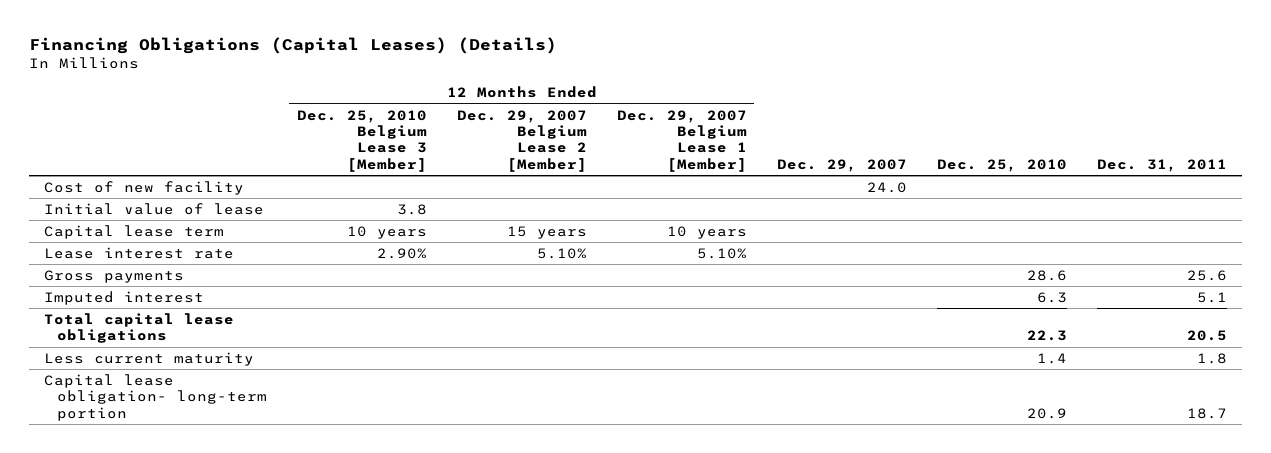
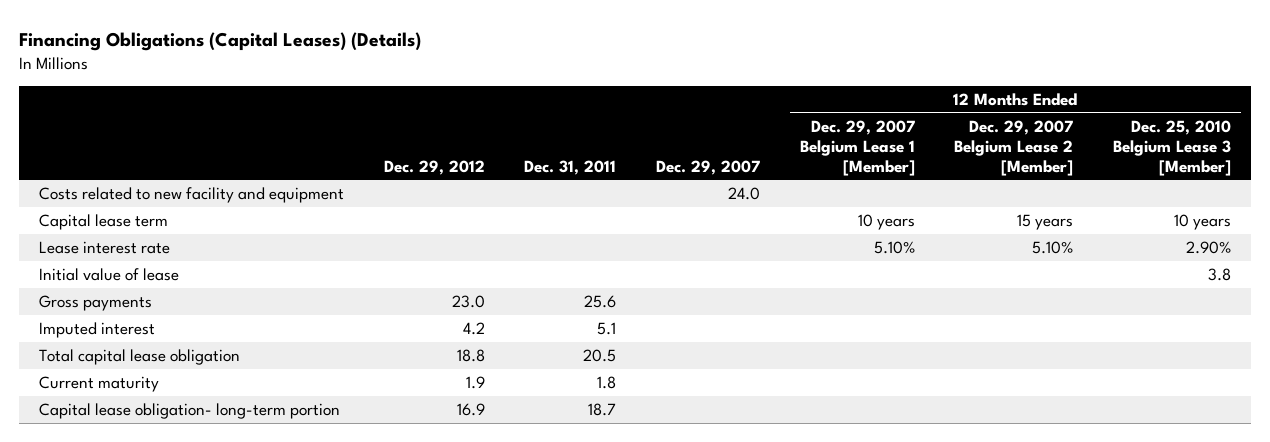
- | 12 Months Ended Dec. 25, 2010 Belgium Lease 3 [Member] | 12 Months Ended Dec. 29, 2007 Belgium Lease 2 [Member] | 12 Months Ended Dec. 29, 2007 Belgium Lease 1 [Member] | Dec. 29, 2007 | Dec. 25, 2010 | Dec. 31, 2011
+ | Dec. 29, 2012 | Dec. 31, 2011 | Dec. 29, 2007 | 12 Months Ended Dec. 29, 2007 Belgium Lease 1 [Member] | 12 Months Ended Dec. 29, 2007 Belgium Lease 2 [Member] | 12 Months Ended Dec. 25, 2010 Belgium Lease 3 [Member]
- Cost of new facility | | | | 24.0 | |
+ Costs related to new facility and equipment | | | 24.0 | | |
moved down: Initial value of lease | | | | | | 3.8
- Total capital lease obligations | | | | | 22.3 | 20.5
- Less current maturity | | | | | 1.4 | 1.8
+ Total capital lease obligation | 18.8 | 20.5 | | | |
+ Current maturity | 1.9 | 1.8 | | | |

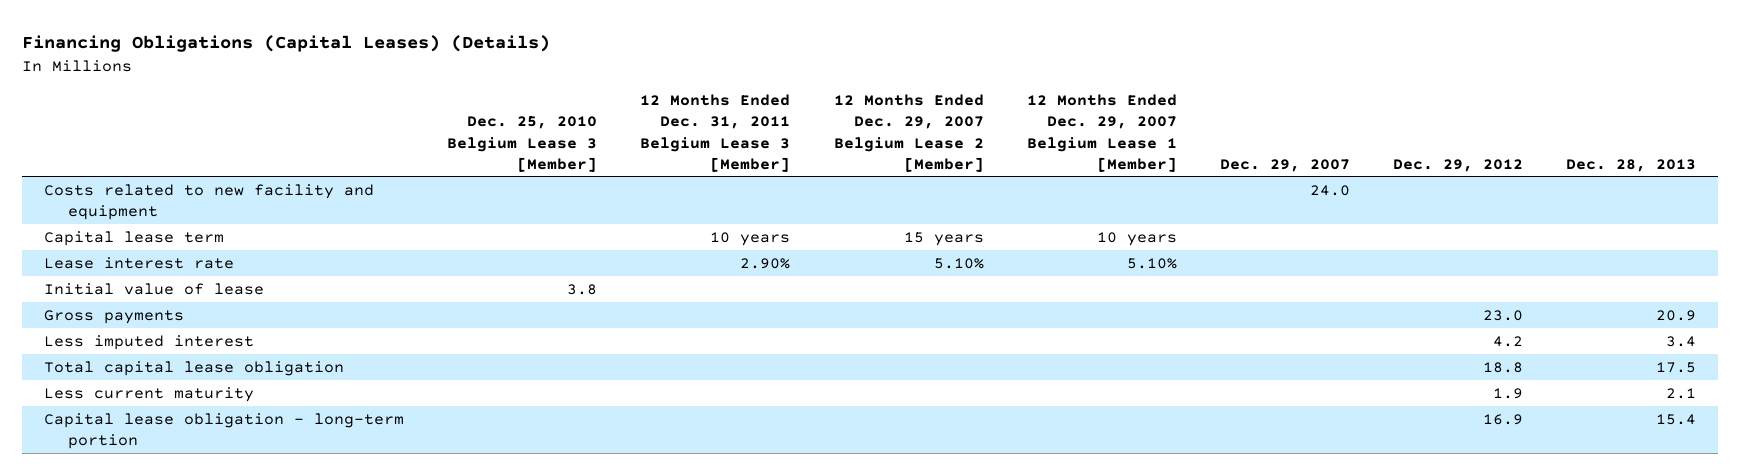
- | Dec. 29, 2012 | Dec. 31, 2011 | Dec. 29, 2007 | 12 Months Ended Dec. 29, 2007 Belgium Lease 1 [Member] | 12 Months Ended Dec. 29, 2007 Belgium Lease 2 [Member] | 12 Months Ended Dec. 25, 2010 Belgium Lease 3 [Member]
+ | Dec. 25, 2010 Belgium Lease 3 [Member] | 12 Months Ended Dec. 31, 2011 Belgium Lease 3 [Member] | 12 Months Ended Dec. 29, 2007 Belgium Lease 2 [Member] | 12 Months Ended Dec. 29, 2007 Belgium Lease 1 [Member] | Dec. 29, 2007 | Dec. 29, 2012 | Dec. 28, 2013
- Imputed interest | 4.2 | 5.1 | | | |
+ Less imputed interest | | | | | | 4.2 | 3.4
- Current maturity | 1.9 | 1.8 | | | |
- Capital lease obligation- long-term portion | 16.9 | 18.7 | | | |
+ Less current maturity | | | | | | 1.9 | 2.1
+ Capital lease obligation - long-term portion | | | | | | 16.9 | 15.4

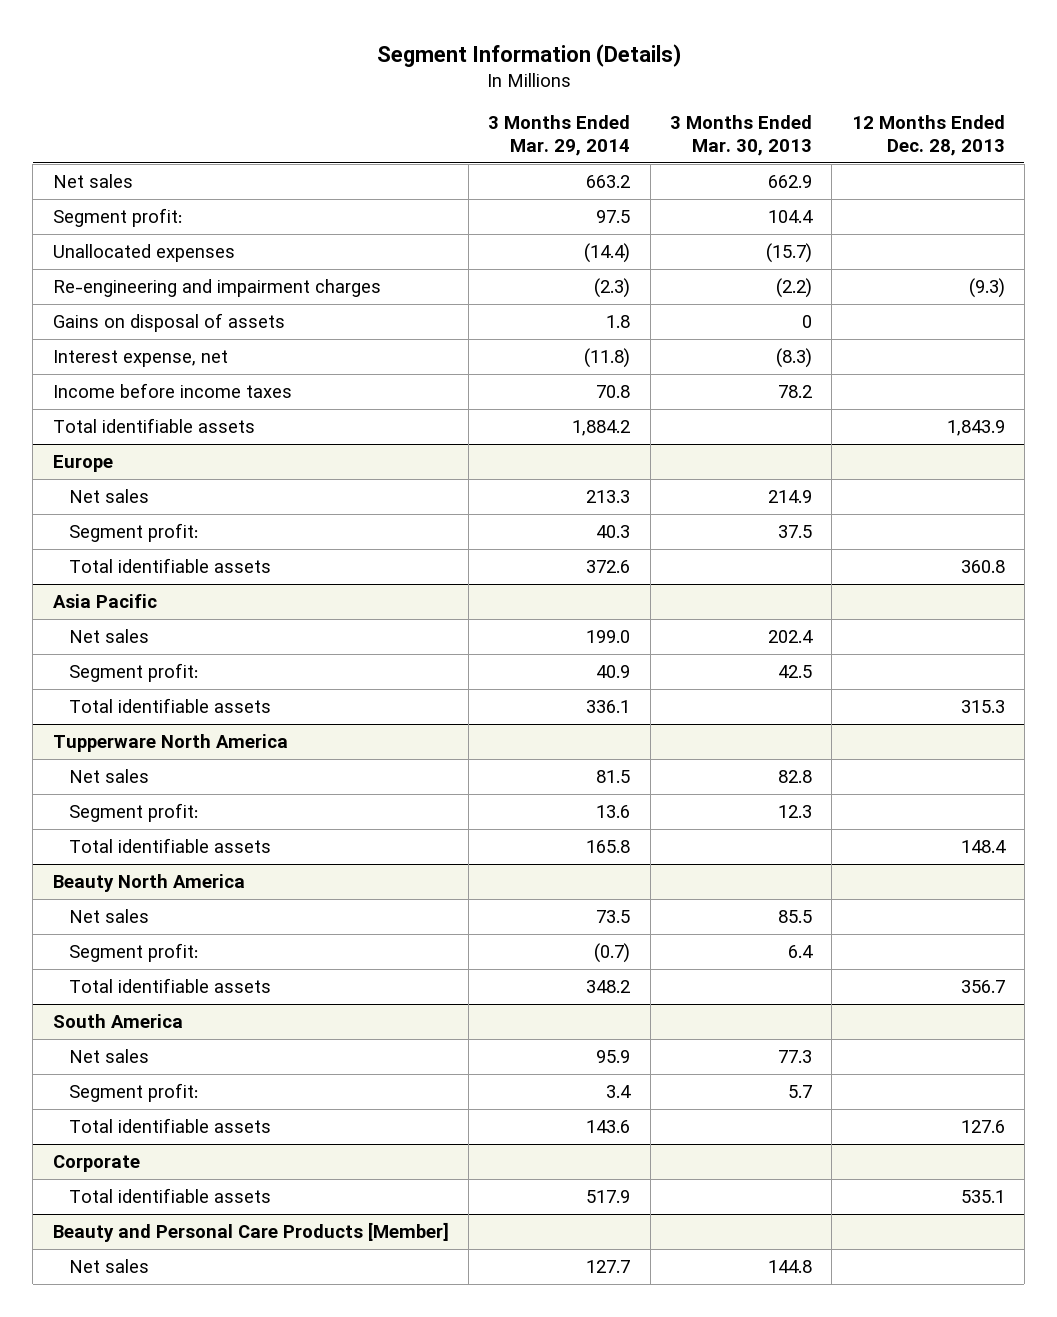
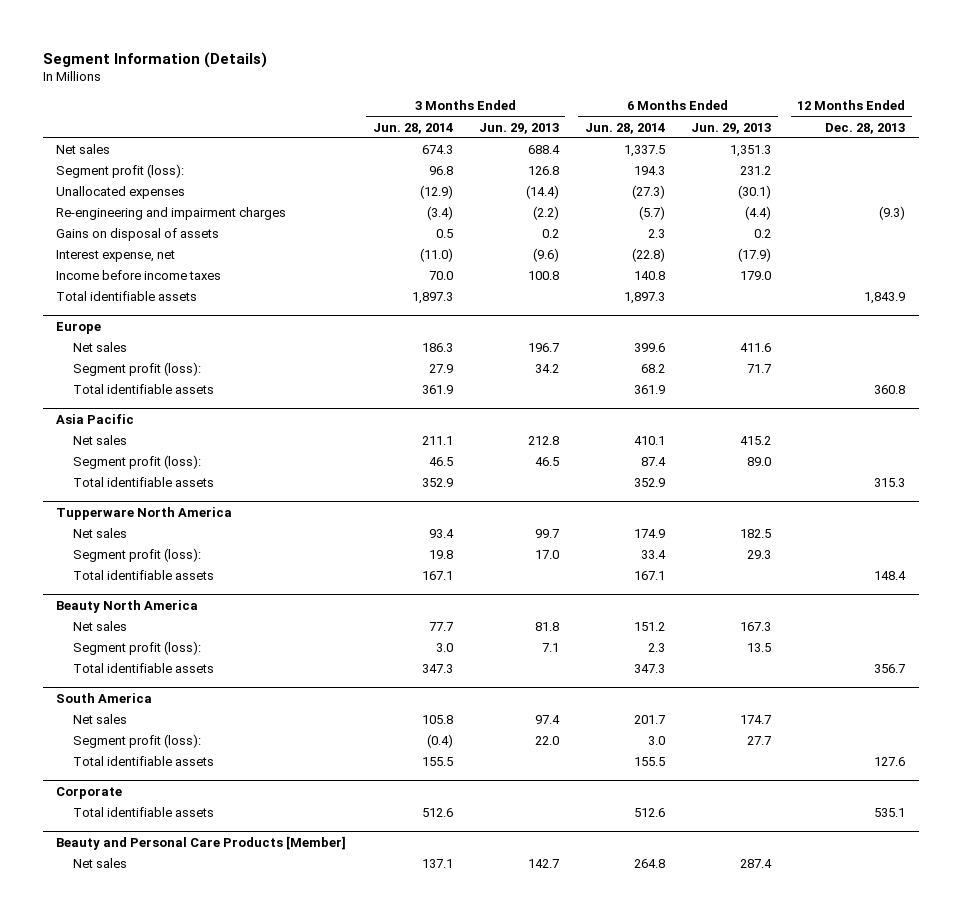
- | 3 Months Ended Mar. 29, 2014 | 3 Months Ended Mar. 30, 2013 | 12 Months Ended Dec. 28, 2013
+ | 3 Months Ended Jun. 28, 2014 | 3 Months Ended Jun. 29, 2013 | 6 Months Ended Jun. 28, 2014 | 6 Months Ended Jun. 29, 2013 | 12 Months Ended Dec. 28, 2013
- Segment profit: | 97.5 | 104.4 |
+ Segment profit (loss): | 96.8 | 126.8 | 194.3 | 231.2 |
@ Europe
- Segment profit: | 40.3 | 37.5 |
+ Segment profit (loss): | 27.9 | 34.2 | 68.2 | 71.7 |
@ Asia Pacific
- Segment profit: | 40.9 | 42.5 |
+ Segment profit (loss): | 46.5 | 46.5 | 87.4 | 89.0 |
@ Tupperware North America
- Segment profit: | 13.6 | 12.3 |
+ Segment profit (loss): | 19.8 | 17.0 | 33.4 | 29.3 |
@ Beauty North America
- Segment profit: | (0.7) | 6.4 |
+ Segment profit (loss): | 3.0 | 7.1 | 2.3 | 13.5 |
@ South America
- Segment profit: | 3.4 | 5.7 |
+ Segment profit (loss): | (0.4) | 22.0 | 3.0 | 27.7 |

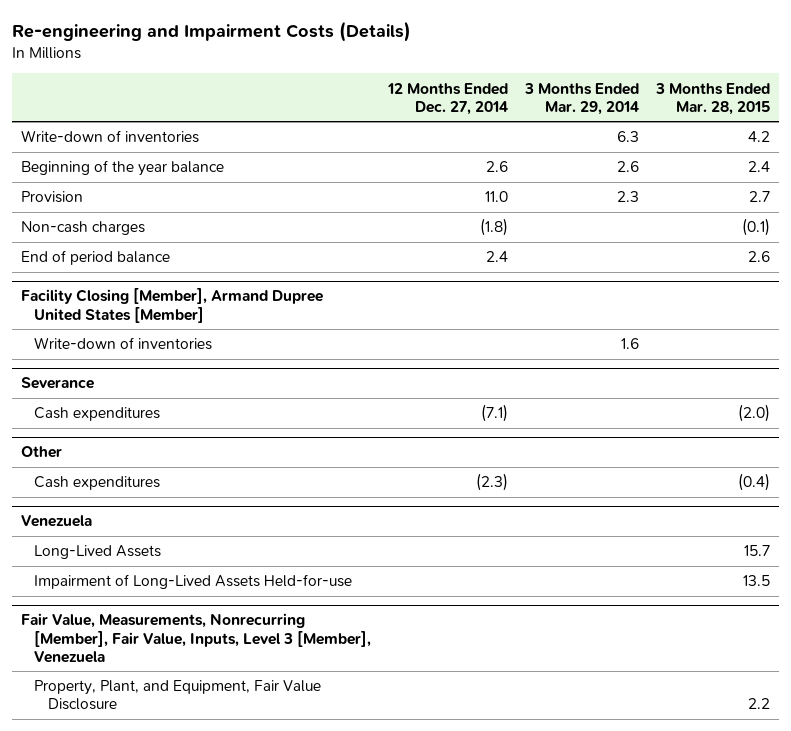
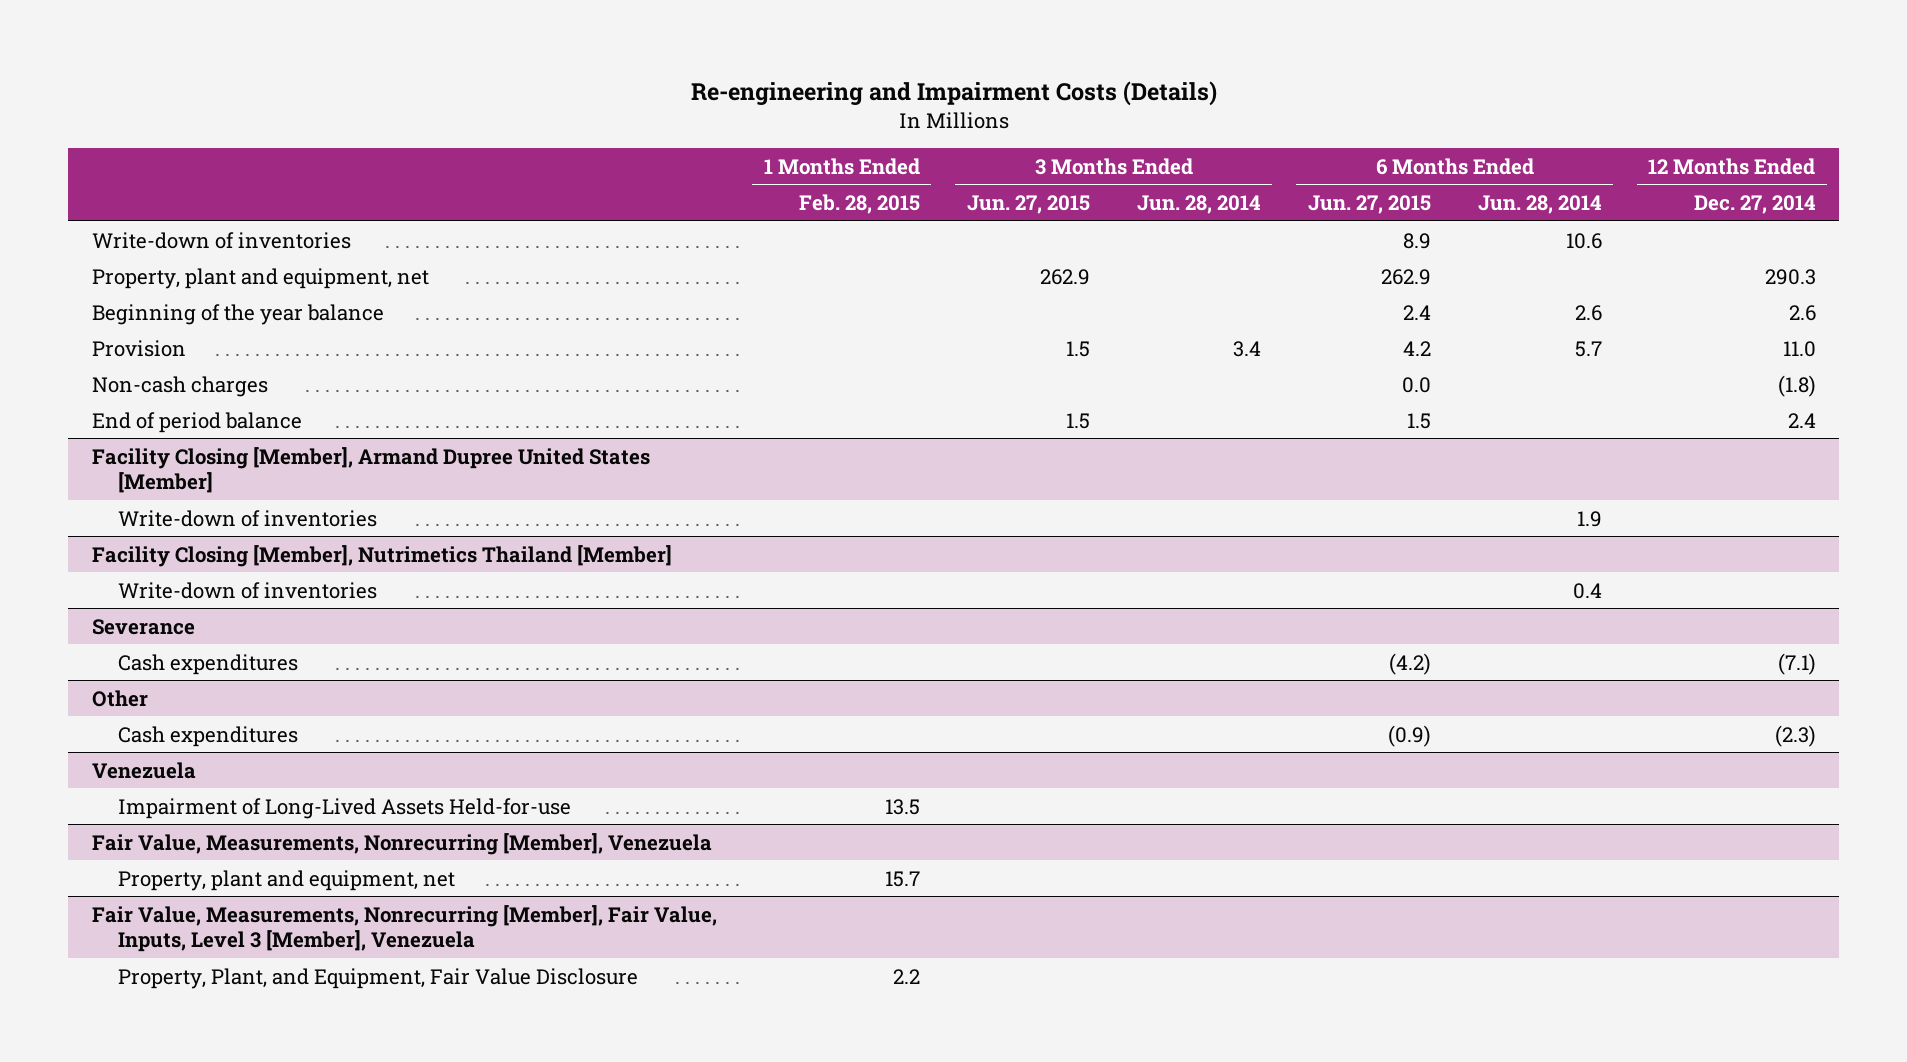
- | 12 Months Ended Dec. 27, 2014 | 3 Months Ended Mar. 29, 2014 | 3 Months Ended Mar. 28, 2015
+ | 1 Months Ended Feb. 28, 2015 | 3 Months Ended Jun. 27, 2015 | 3 Months Ended Jun. 28, 2014 | 6 Months Ended Jun. 27, 2015 | 6 Months Ended Jun. 28, 2014 | 12 Months Ended Dec. 27, 2014
+ Property, plant and equipment, net | | 262.9 | | 262.9 | | 290.3
+ Facility Closing [Member], Nutrimetics Thailand [Member]
+ Write-down of inventories | | | | | 0.4 |
@ Venezuela
- Long-Lived Assets | | | 15.7
+ Fair Value, Measurements, Nonrecurring [Member], Venezuela
+ Property, plant and equipment, net | 15.7 | | | | |

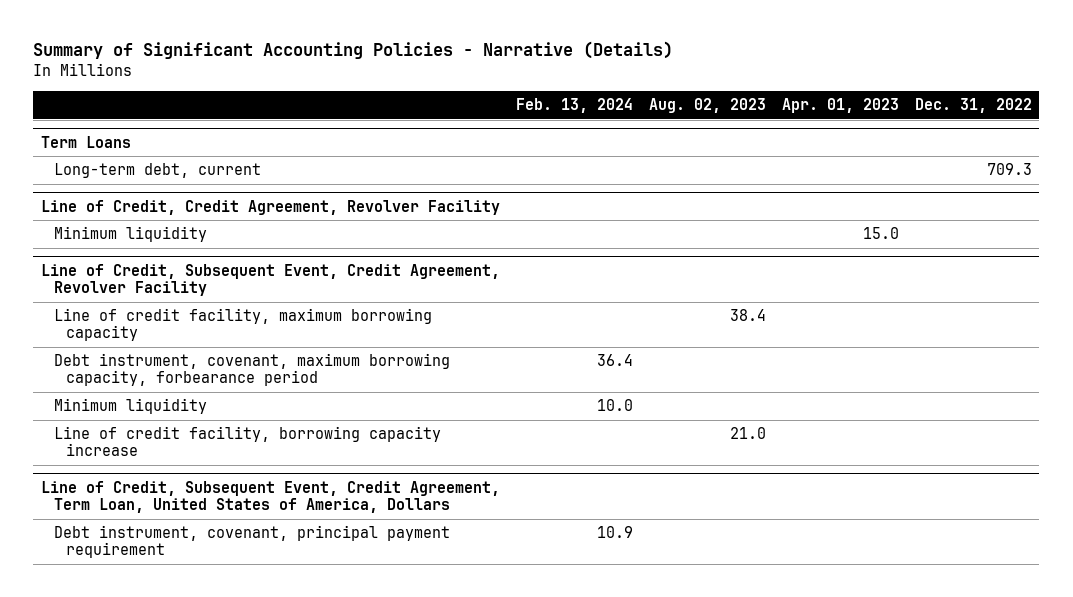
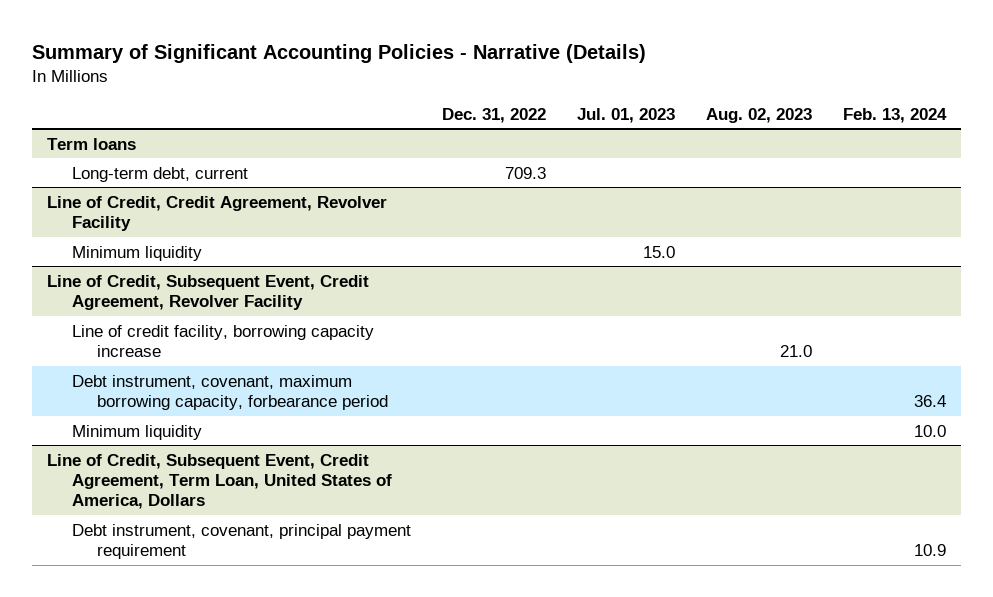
- | Feb. 13, 2024 | Aug. 02, 2023 | Apr. 01, 2023 | Dec. 31, 2022
+ | Dec. 31, 2022 | Jul. 01, 2023 | Aug. 02, 2023 | Feb. 13, 2024
- Term Loans
+ Term loans
@ Line of Credit, Subsequent Event, Credit Agreement, Revolver Facility
- Line of credit facility, maximum borrowing capacity | | 38.4 | |
moved up: Line of credit facility, borrowing capacity increase | | | 21.0 |

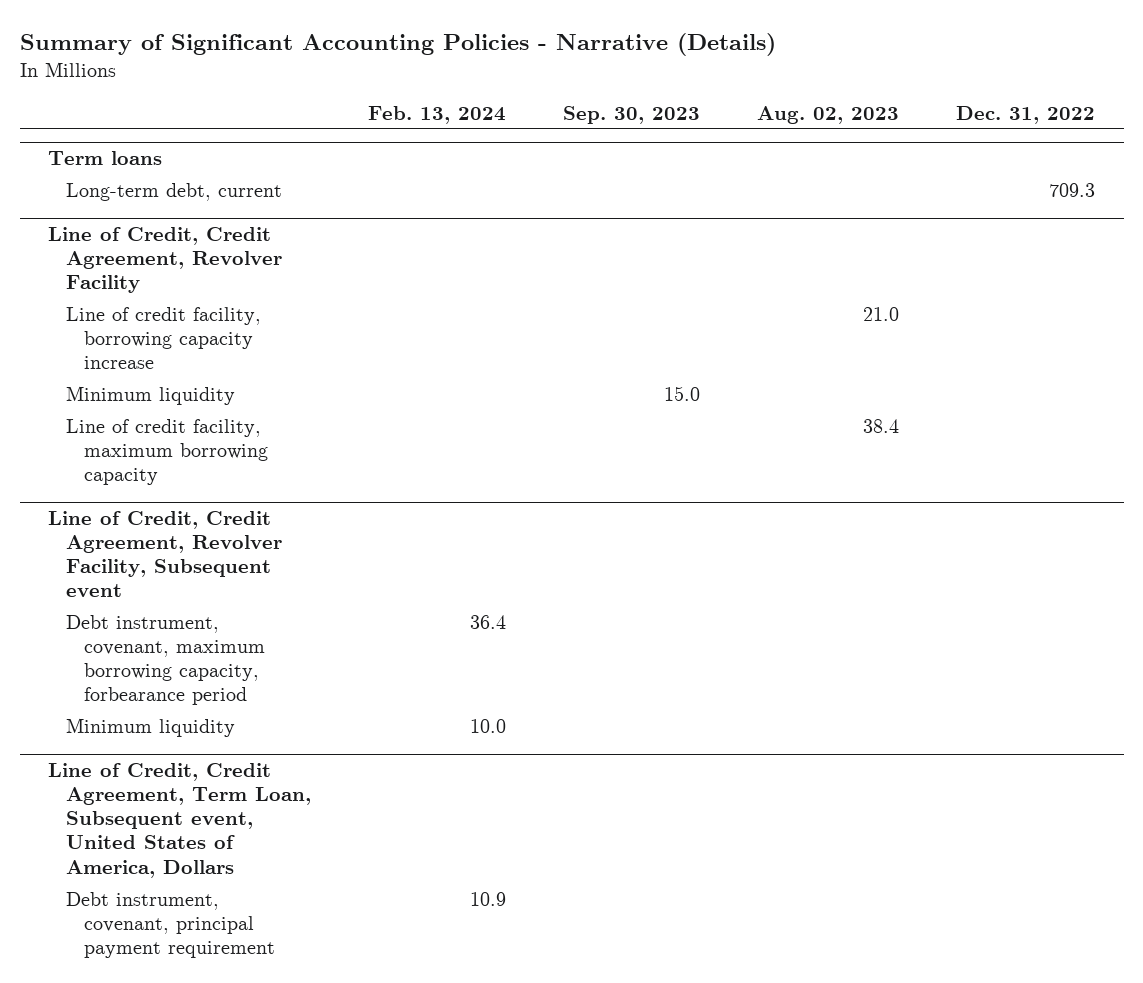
- | Dec. 31, 2022 | Jul. 01, 2023 | Aug. 02, 2023 | Feb. 13, 2024
+ | Feb. 13, 2024 | Sep. 30, 2023 | Aug. 02, 2023 | Dec. 31, 2022
@ Line of Credit, Credit Agreement, Revolver Facility
+ Line of credit facility, borrowing capacity increase | | | 21.0 |
- Line of Credit, Subsequent Event, Credit Agreement, Revolver Facility
- Line of credit facility, borrowing capacity increase | | | 21.0 |
@ Line of Credit, Credit Agreement, Revolver Facility
+ Line of credit facility, maximum borrowing capacity | | | 38.4 |
+ Line of Credit, Credit Agreement, Revolver Facility, Subsequent event
- Line of Credit, Subsequent Event, Credit Agreement, Term Loan, United States of America, Dollars
+ Line of Credit, Credit Agreement, Term Loan, Subsequent event, United States of America, Dollars

